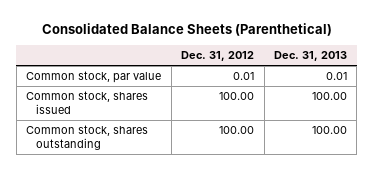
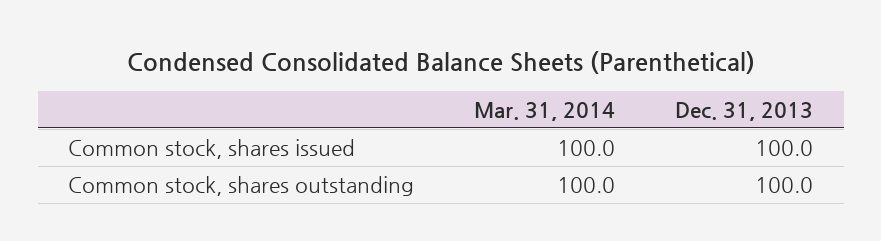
- Consolidated Balance Sheets (Parenthetical)
+ Condensed Consolidated Balance Sheets (Parenthetical)
- | Dec. 31, 2012 | Dec. 31, 2013
+ | Mar. 31, 2014 | Dec. 31, 2013
- Common stock, par value | 0.01 | 0.01
- Common stock, shares issued | 100.00 | 100.00
- Common stock, shares outstanding | 100.00 | 100.00
+ Common stock, shares issued | 100.0 | 100.0
+ Common stock, shares outstanding | 100.0 | 100.0

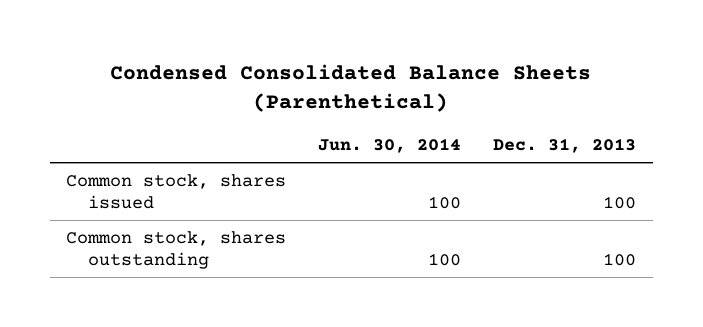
- | Mar. 31, 2014 | Dec. 31, 2013
+ | Jun. 30, 2014 | Dec. 31, 2013
- Common stock, shares issued | 100.0 | 100.0
- Common stock, shares outstanding | 100.0 | 100.0
+ Common stock, shares issued | 100 | 100
+ Common stock, shares outstanding | 100 | 100

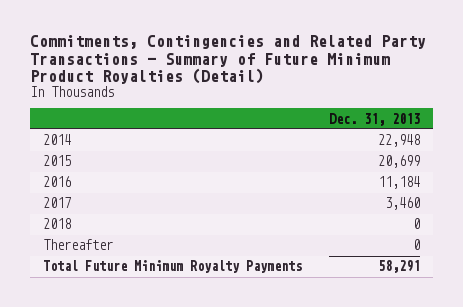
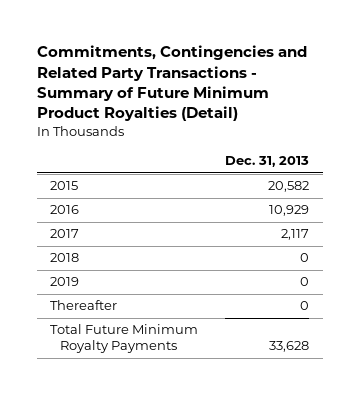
- 2014 | 22,948
- 2015 | 20,699
- 2016 | 11,184
- 2017 | 3,460
+ 2015 | 20,582
+ 2016 | 10,929
+ 2017 | 2,117
+ 2019 | 0
- Total Future Minimum Royalty Payments | 58,291
+ Total Future Minimum Royalty Payments | 33,628

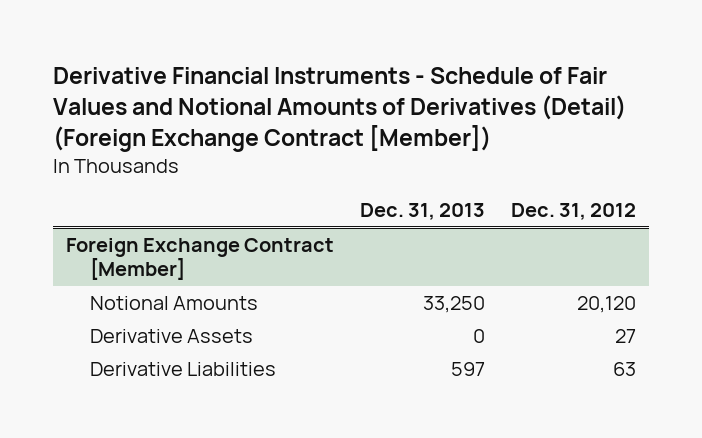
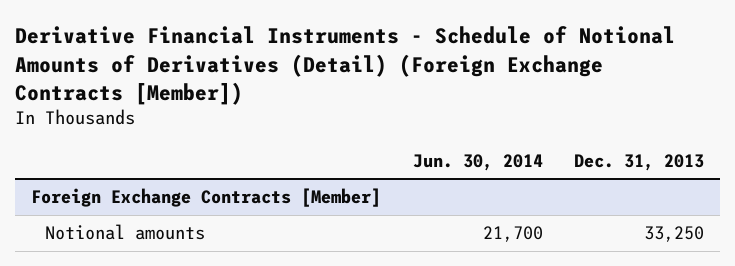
- Derivative Financial Instruments - Schedule of Fair Values and Notional Amounts of Derivatives (Detail) (Foreign Exchange Contract [Member])
+ Derivative Financial Instruments - Schedule of Notional Amounts of Derivatives (Detail) (Foreign Exchange Contracts [Member])
- | Dec. 31, 2013 | Dec. 31, 2012
+ | Jun. 30, 2014 | Dec. 31, 2013
- Foreign Exchange Contract [Member]
- Notional Amounts | 33,250 | 20,120
- Derivative Assets | 0 | 27
- Derivative Liabilities | 597 | 63
+ Foreign Exchange Contracts [Member]
+ Notional amounts | 21,700 | 33,250

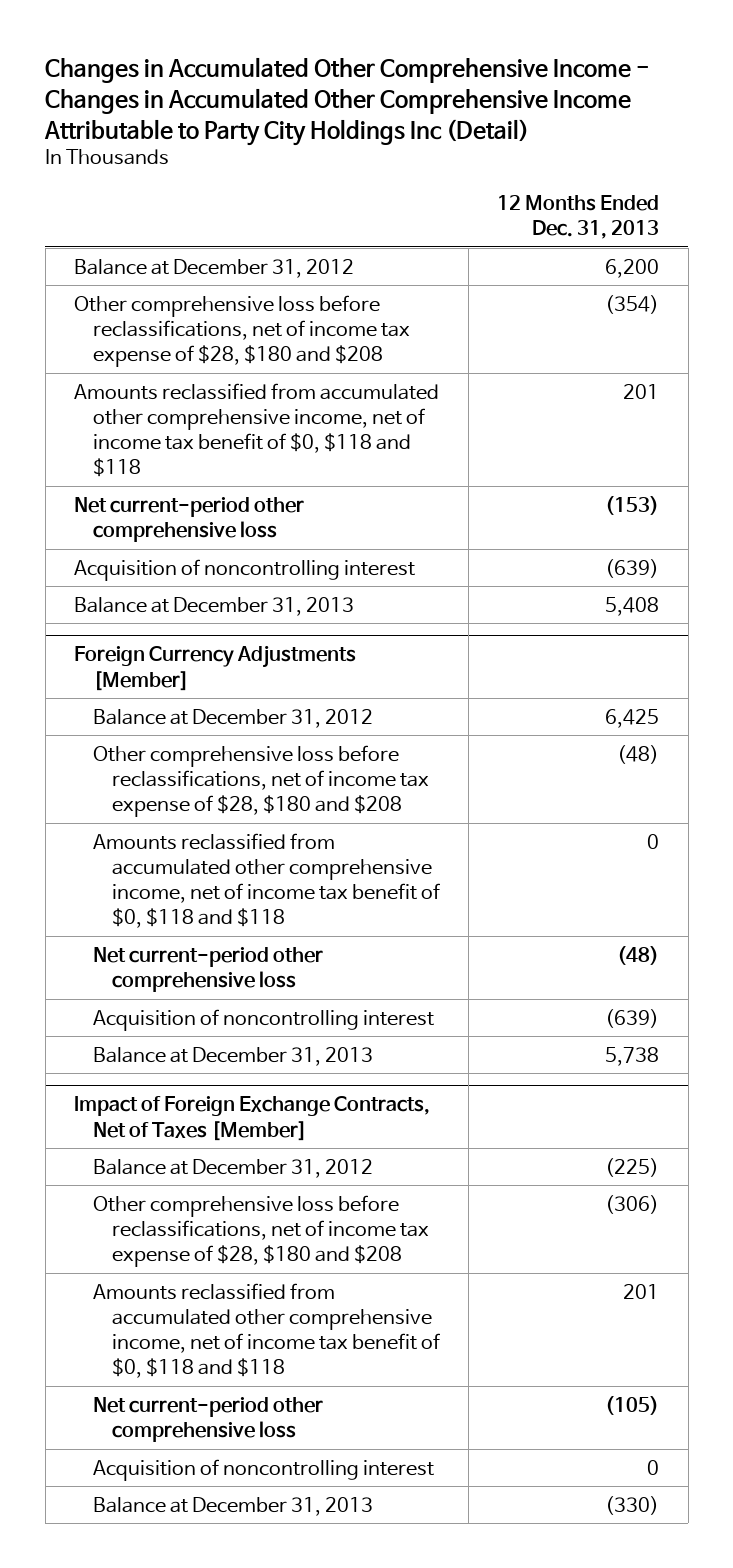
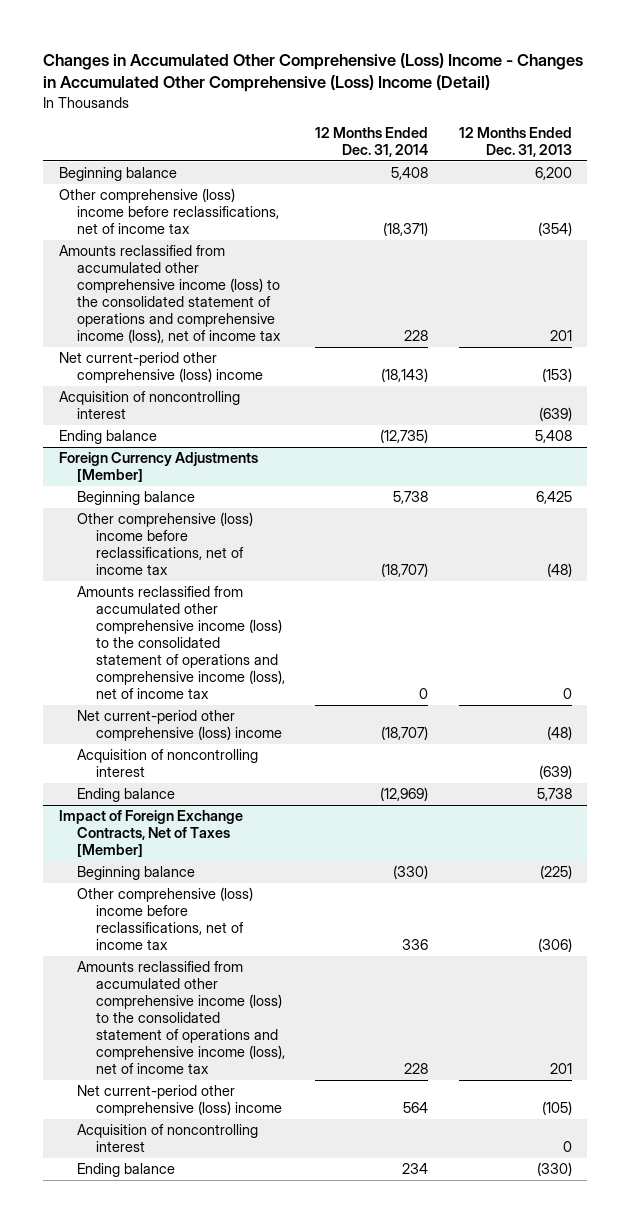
- Changes in Accumulated Other Comprehensive Income - Changes in Accumulated Other Comprehensive Income Attributable to Party City Holdings Inc (Detail)
+ Changes in Accumulated Other Comprehensive (Loss) Income - Changes in Accumulated Other Comprehensive (Loss) Income (Detail)
- | 12 Months Ended Dec. 31, 2013
+ | 12 Months Ended Dec. 31, 2014 | 12 Months Ended Dec. 31, 2013
- Balance at December 31, 2012 | 6,200
- Other comprehensive loss before reclassifications, net of income tax expense of $28, $180 and $208 | (354)
- Amounts reclassified from accumulated other comprehensive income, net of income tax benefit of $0, $118 and $118 | 201
- Net current-period other comprehensive loss | (153)
+ Beginning balance | 5,408 | 6,200
+ Other comprehensive (loss) income before reclassifications, net of income tax | (18,371) | (354)
+ Amounts reclassified from accumulated other comprehensive income (loss) to the consolidated statement of operations and comprehensive income (loss), net of income tax | 228 | 201
+ Net current-period other comprehensive (loss) income | (18,143) | (153)
- Balance at December 31, 2013 | 5,408
+ Ending balance | (12,735) | 5,408
@ Foreign Currency Adjustments [Member]
- Balance at December 31, 2012 | 6,425
- Other comprehensive loss before reclassifications, net of income tax expense of $28, $180 and $208 | (48)
- Amounts reclassified from accumulated other comprehensive income, net of income tax benefit of $0, $118 and $118 | 0
- Net current-period other comprehensive loss | (48)
+ Beginning balance | 5,738 | 6,425
+ Other comprehensive (loss) income before reclassifications, net of income tax | (18,707) | (48)
+ Amounts reclassified from accumulated other comprehensive income (loss) to the consolidated statement of operations and comprehensive income (loss), net of income tax | 0 | 0
+ Net current-period other comprehensive (loss) income | (18,707) | (48)
- Balance at December 31, 2013 | 5,738
+ Ending balance | (12,969) | 5,738
@ Impact of Foreign Exchange Contracts, Net of Taxes [Member]
- Balance at December 31, 2012 | (225)
- Other comprehensive loss before reclassifications, net of income tax expense of $28, $180 and $208 | (306)
- Amounts reclassified from accumulated other comprehensive income, net of income tax benefit of $0, $118 and $118 | 201
- Net current-period other comprehensive loss | (105)
+ Beginning balance | (330) | (225)
+ Other comprehensive (loss) income before reclassifications, net of income tax | 336 | (306)
+ Amounts reclassified from accumulated other comprehensive income (loss) to the consolidated statement of operations and comprehensive income (loss), net of income tax | 228 | 201
+ Net current-period other comprehensive (loss) income | 564 | (105)
- Balance at December 31, 2013 | (330)
+ Ending balance | 234 | (330)

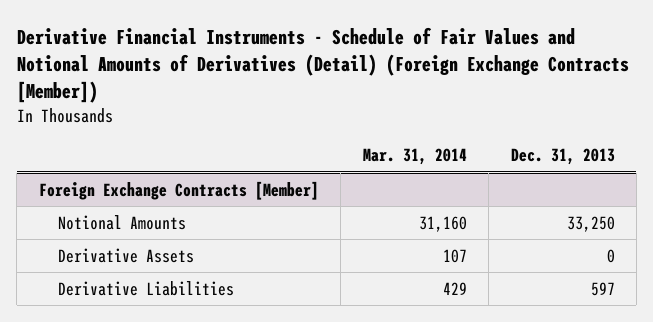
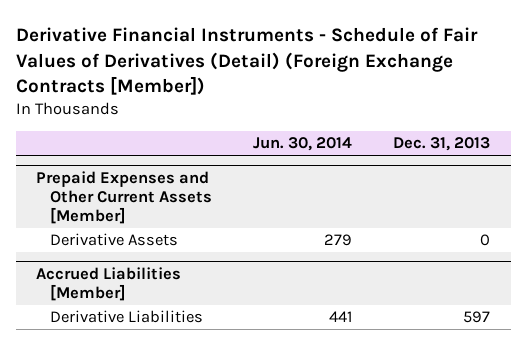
- Derivative Financial Instruments - Schedule of Fair Values and Notional Amounts of Derivatives (Detail) (Foreign Exchange Contracts [Member])
+ Derivative Financial Instruments - Schedule of Fair Values of Derivatives (Detail) (Foreign Exchange Contracts [Member])
- | Mar. 31, 2014 | Dec. 31, 2013
+ | Jun. 30, 2014 | Dec. 31, 2013
- Foreign Exchange Contracts [Member]
- Notional Amounts | 31,160 | 33,250
+ Prepaid Expenses and Other Current Assets [Member]
+ Accrued Liabilities [Member]

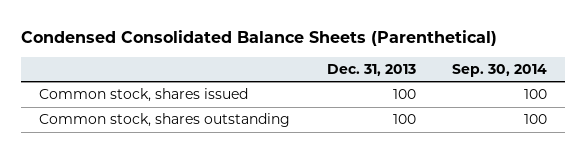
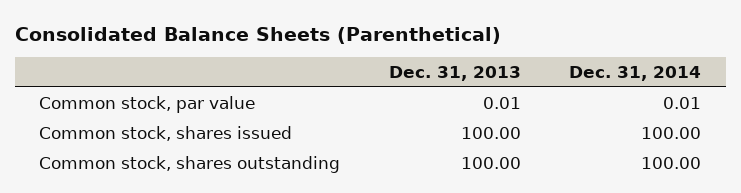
- Condensed Consolidated Balance Sheets (Parenthetical)
+ Consolidated Balance Sheets (Parenthetical)
- | Dec. 31, 2013 | Sep. 30, 2014
+ | Dec. 31, 2013 | Dec. 31, 2014
- Common stock, shares issued | 100 | 100
- Common stock, shares outstanding | 100 | 100
+ Common stock, par value | 0.01 | 0.01
+ Common stock, shares issued | 100.00 | 100.00
+ Common stock, shares outstanding | 100.00 | 100.00

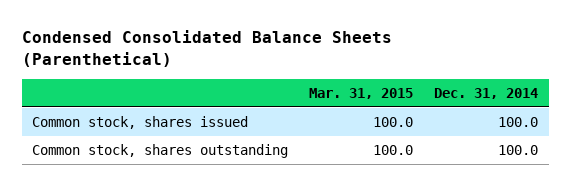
- Consolidated Balance Sheets (Parenthetical)
+ Condensed Consolidated Balance Sheets (Parenthetical)
- | Dec. 31, 2013 | Dec. 31, 2014
+ | Mar. 31, 2015 | Dec. 31, 2014
- Common stock, par value | 0.01 | 0.01
- Common stock, shares issued | 100.00 | 100.00
- Common stock, shares outstanding | 100.00 | 100.00
+ Common stock, shares issued | 100.0 | 100.0
+ Common stock, shares outstanding | 100.0 | 100.0

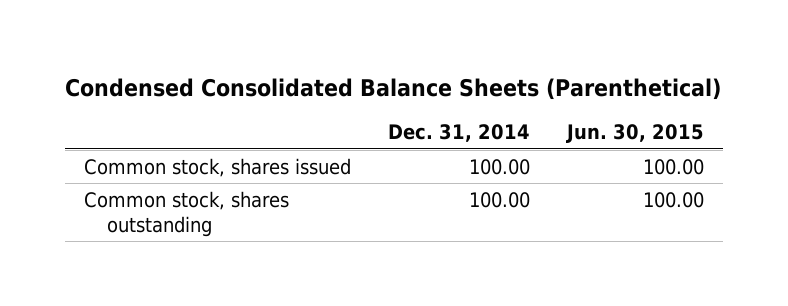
- | Mar. 31, 2015 | Dec. 31, 2014
+ | Dec. 31, 2014 | Jun. 30, 2015
- Common stock, shares issued | 100.0 | 100.0
- Common stock, shares outstanding | 100.0 | 100.0
+ Common stock, shares issued | 100.00 | 100.00
+ Common stock, shares outstanding | 100.00 | 100.00

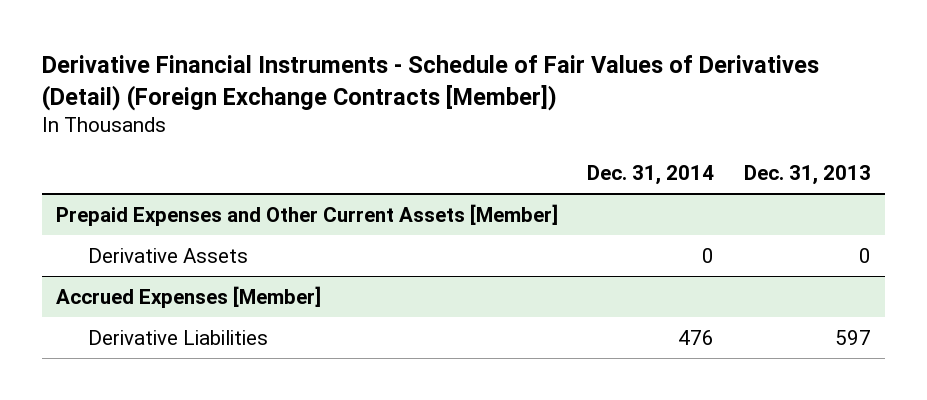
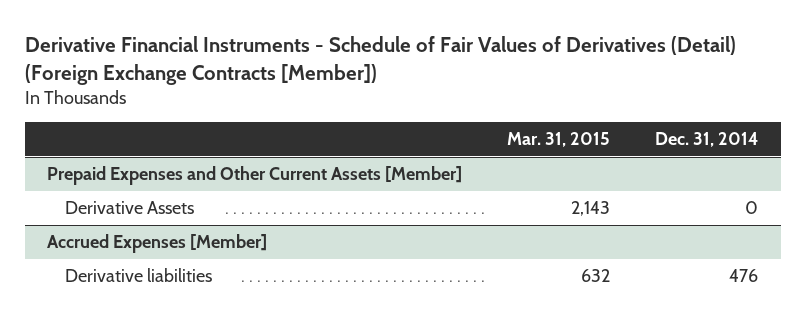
- | Dec. 31, 2014 | Dec. 31, 2013
+ | Mar. 31, 2015 | Dec. 31, 2014
@ Accrued Expenses [Member]
- Derivative Liabilities | 476 | 597
+ Derivative liabilities | 632 | 476

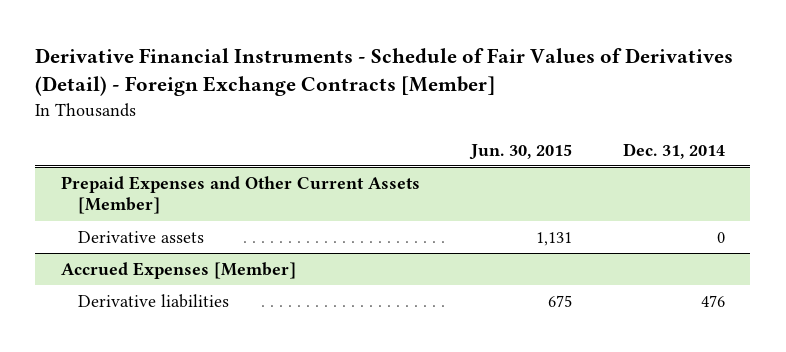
- Derivative Financial Instruments - Schedule of Fair Values of Derivatives (Detail) (Foreign Exchange Contracts [Member])
+ Derivative Financial Instruments - Schedule of Fair Values of Derivatives (Detail) - Foreign Exchange Contracts [Member]
- | Mar. 31, 2015 | Dec. 31, 2014
+ | Jun. 30, 2015 | Dec. 31, 2014
@ Prepaid Expenses and Other Current Assets [Member]
- Derivative Assets | 2,143 | 0
+ Derivative assets | 1,131 | 0

